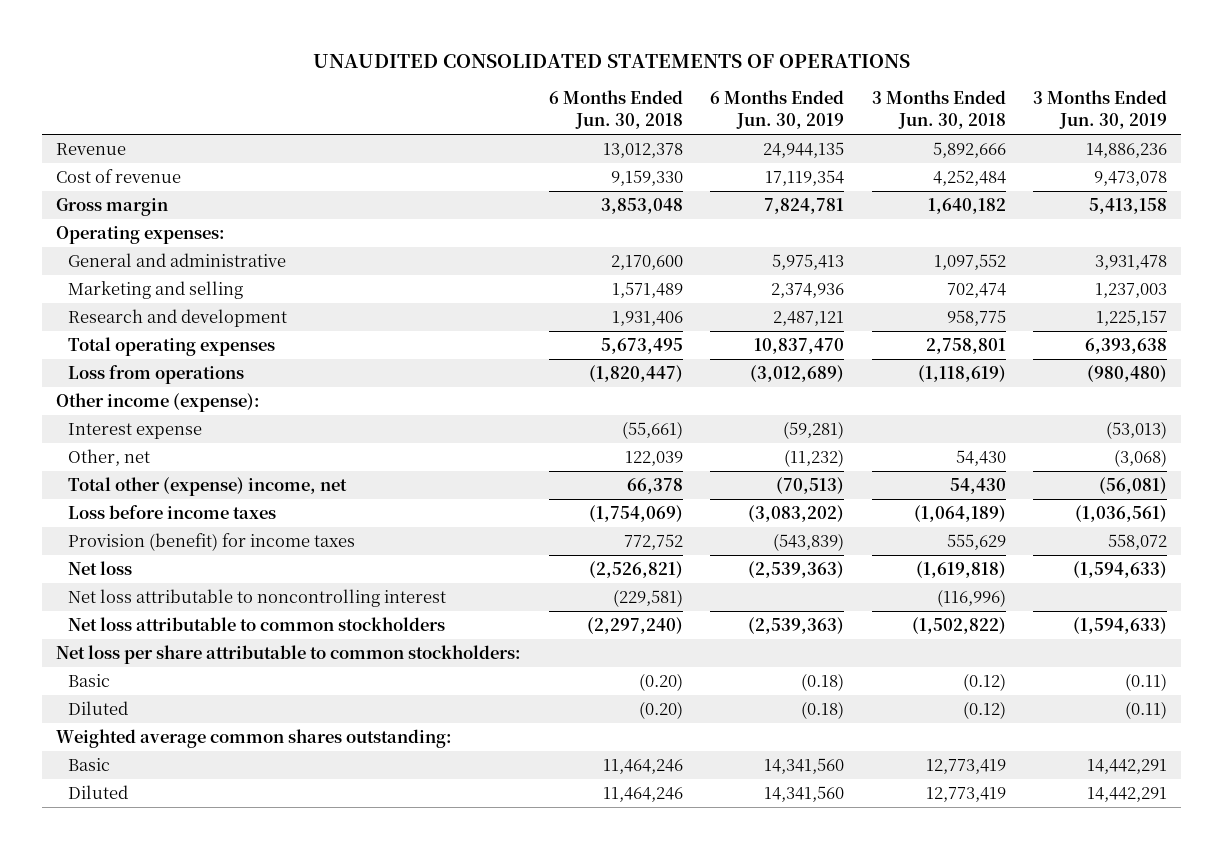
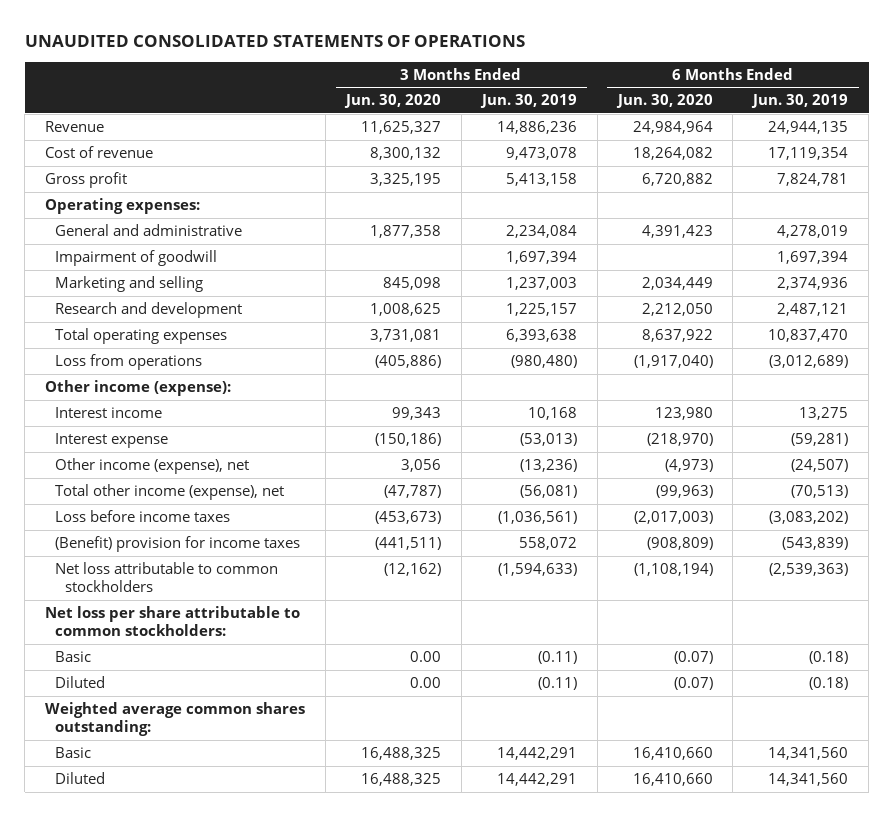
- | 6 Months Ended Jun. 30, 2018 | 6 Months Ended Jun. 30, 2019 | 3 Months Ended Jun. 30, 2018 | 3 Months Ended Jun. 30, 2019
+ | 3 Months Ended Jun. 30, 2020 | 3 Months Ended Jun. 30, 2019 | 6 Months Ended Jun. 30, 2020 | 6 Months Ended Jun. 30, 2019
- Gross margin | 3,853,048 | 7,824,781 | 1,640,182 | 5,413,158
+ Gross profit | 3,325,195 | 5,413,158 | 6,720,882 | 7,824,781
- General and administrative | 2,170,600 | 5,975,413 | 1,097,552 | 3,931,478
+ General and administrative | 1,877,358 | 2,234,084 | 4,391,423 | 4,278,019
+ Impairment of goodwill | | 1,697,394 | | 1,697,394
+ Interest income | 99,343 | 10,168 | 123,980 | 13,275
- Other, net | 122,039 | (11,232) | 54,430 | (3,068)
- Total other (expense) income, net | 66,378 | (70,513) | 54,430 | (56,081)
+ Other income (expense), net | 3,056 | (13,236) | (4,973) | (24,507)
+ Total other income (expense), net | (47,787) | (56,081) | (99,963) | (70,513)
- Provision (benefit) for income taxes | 772,752 | (543,839) | 555,629 | 558,072
- Net loss | (2,526,821) | (2,539,363) | (1,619,818) | (1,594,633)
- Net loss attributable to noncontrolling interest | (229,581) | | (116,996) |
+ (Benefit) provision for income taxes | (441,511) | 558,072 | (908,809) | (543,839)

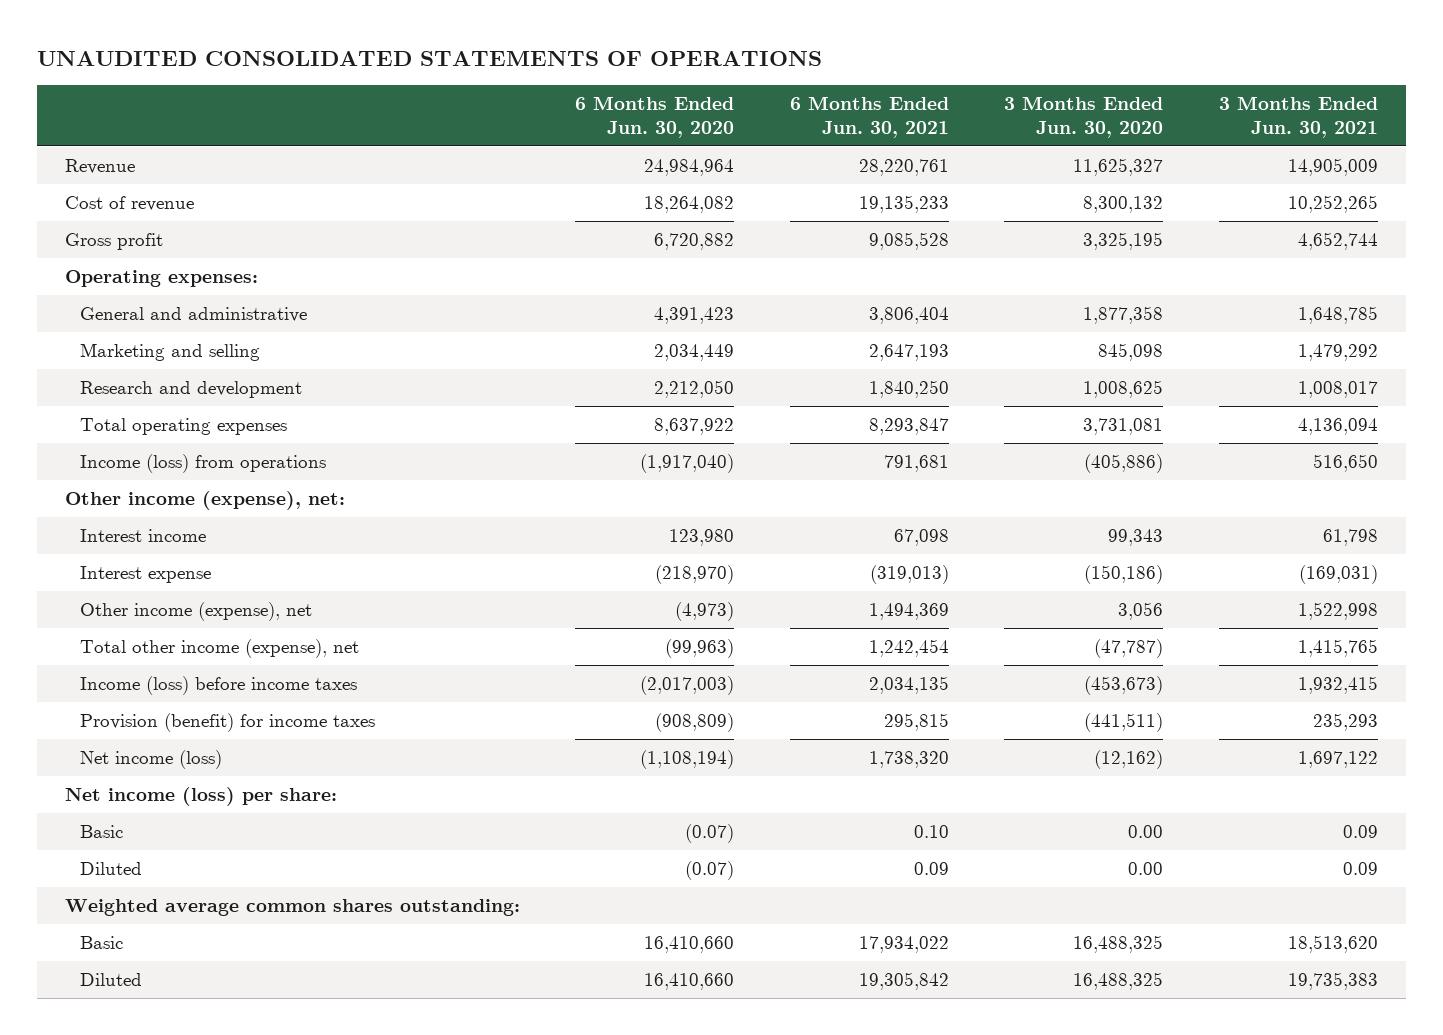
- | 3 Months Ended Jun. 30, 2020 | 3 Months Ended Jun. 30, 2019 | 6 Months Ended Jun. 30, 2020 | 6 Months Ended Jun. 30, 2019
+ | 6 Months Ended Jun. 30, 2020 | 6 Months Ended Jun. 30, 2021 | 3 Months Ended Jun. 30, 2020 | 3 Months Ended Jun. 30, 2021
- Impairment of goodwill | | 1,697,394 | | 1,697,394
- Loss from operations | (405,886) | (980,480) | (1,917,040) | (3,012,689)
- Other income (expense):
+ Income (loss) from operations | (1,917,040) | 791,681 | (405,886) | 516,650
+ Other income (expense), net:
- Loss before income taxes | (453,673) | (1,036,561) | (2,017,003) | (3,083,202)
- (Benefit) provision for income taxes | (441,511) | 558,072 | (908,809) | (543,839)
- Net loss attributable to common stockholders | (12,162) | (1,594,633) | (1,108,194) | (2,539,363)
- Net loss per share attributable to common stockholders:
+ Income (loss) before income taxes | (2,017,003) | 2,034,135 | (453,673) | 1,932,415
+ Provision (benefit) for income taxes | (908,809) | 295,815 | (441,511) | 235,293
+ Net income (loss) | (1,108,194) | 1,738,320 | (12,162) | 1,697,122
+ Net income (loss) per share:

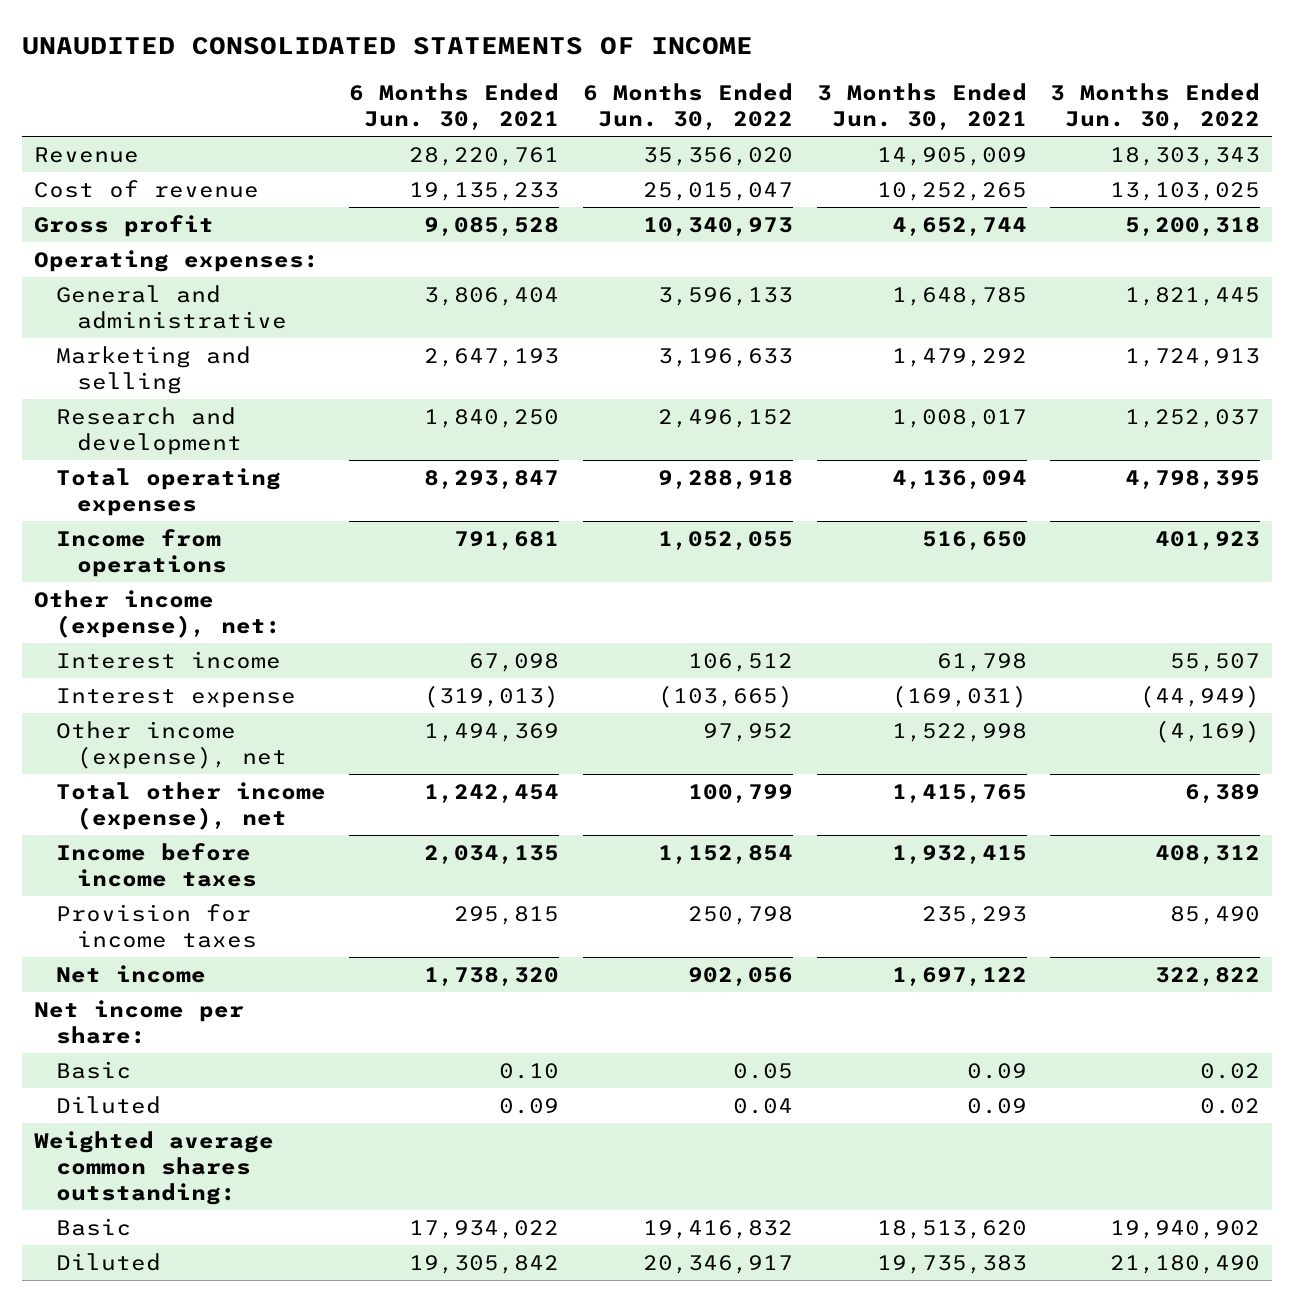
- UNAUDITED CONSOLIDATED STATEMENTS OF OPERATIONS
+ UNAUDITED CONSOLIDATED STATEMENTS OF INCOME
- | 6 Months Ended Jun. 30, 2020 | 6 Months Ended Jun. 30, 2021 | 3 Months Ended Jun. 30, 2020 | 3 Months Ended Jun. 30, 2021
+ | 6 Months Ended Jun. 30, 2021 | 6 Months Ended Jun. 30, 2022 | 3 Months Ended Jun. 30, 2021 | 3 Months Ended Jun. 30, 2022
- Income (loss) from operations | (1,917,040) | 791,681 | (405,886) | 516,650
+ Income from operations | 791,681 | 1,052,055 | 516,650 | 401,923
- Income (loss) before income taxes | (2,017,003) | 2,034,135 | (453,673) | 1,932,415
- Provision (benefit) for income taxes | (908,809) | 295,815 | (441,511) | 235,293
- Net income (loss) | (1,108,194) | 1,738,320 | (12,162) | 1,697,122
- Net income (loss) per share:
+ Income before income taxes | 2,034,135 | 1,152,854 | 1,932,415 | 408,312
+ Provision for income taxes | 295,815 | 250,798 | 235,293 | 85,490
+ Net income | 1,738,320 | 902,056 | 1,697,122 | 322,822
+ Net income per share:

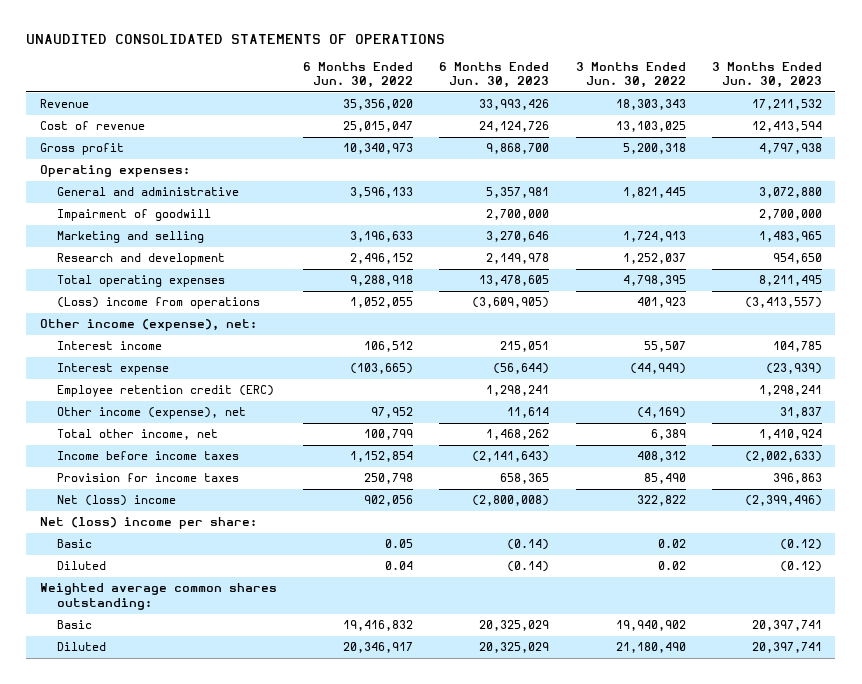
- UNAUDITED CONSOLIDATED STATEMENTS OF INCOME
+ UNAUDITED CONSOLIDATED STATEMENTS OF OPERATIONS
- | 6 Months Ended Jun. 30, 2021 | 6 Months Ended Jun. 30, 2022 | 3 Months Ended Jun. 30, 2021 | 3 Months Ended Jun. 30, 2022
+ | 6 Months Ended Jun. 30, 2022 | 6 Months Ended Jun. 30, 2023 | 3 Months Ended Jun. 30, 2022 | 3 Months Ended Jun. 30, 2023
+ Impairment of goodwill | | 2,700,000 | | 2,700,000
- Income from operations | 791,681 | 1,052,055 | 516,650 | 401,923
+ (Loss) income from operations | 1,052,055 | (3,609,905) | 401,923 | (3,413,557)
+ Employee retention credit (ERC) | | 1,298,241 | | 1,298,241
- Total other income (expense), net | 1,242,454 | 100,799 | 1,415,765 | 6,389
+ Total other income, net | 100,799 | 1,468,262 | 6,389 | 1,410,924
- Net income | 1,738,320 | 902,056 | 1,697,122 | 322,822
- Net income per share:
+ Net (loss) income | 902,056 | (2,800,008) | 322,822 | (2,399,496)
+ Net (loss) income per share:

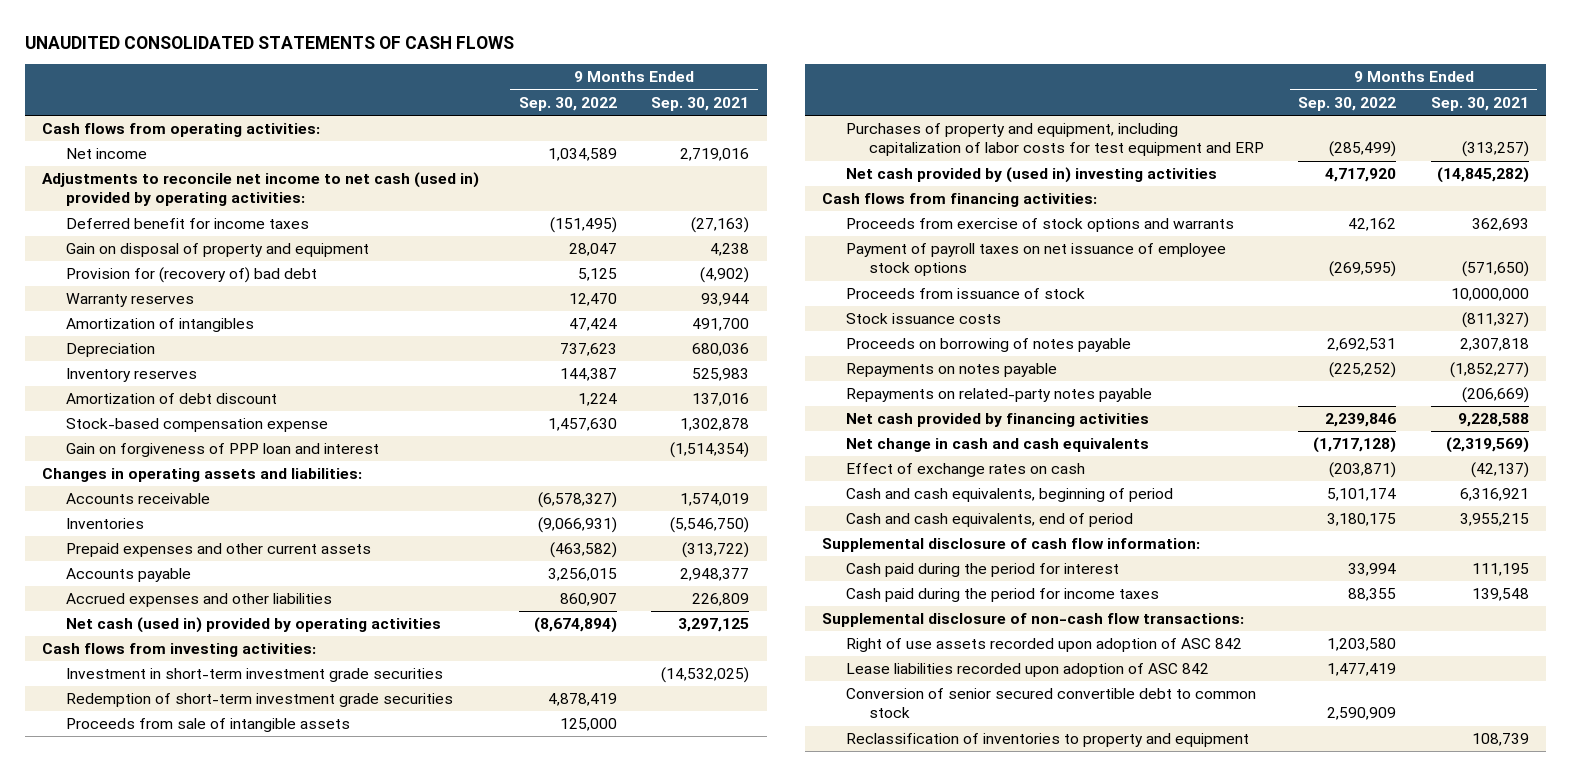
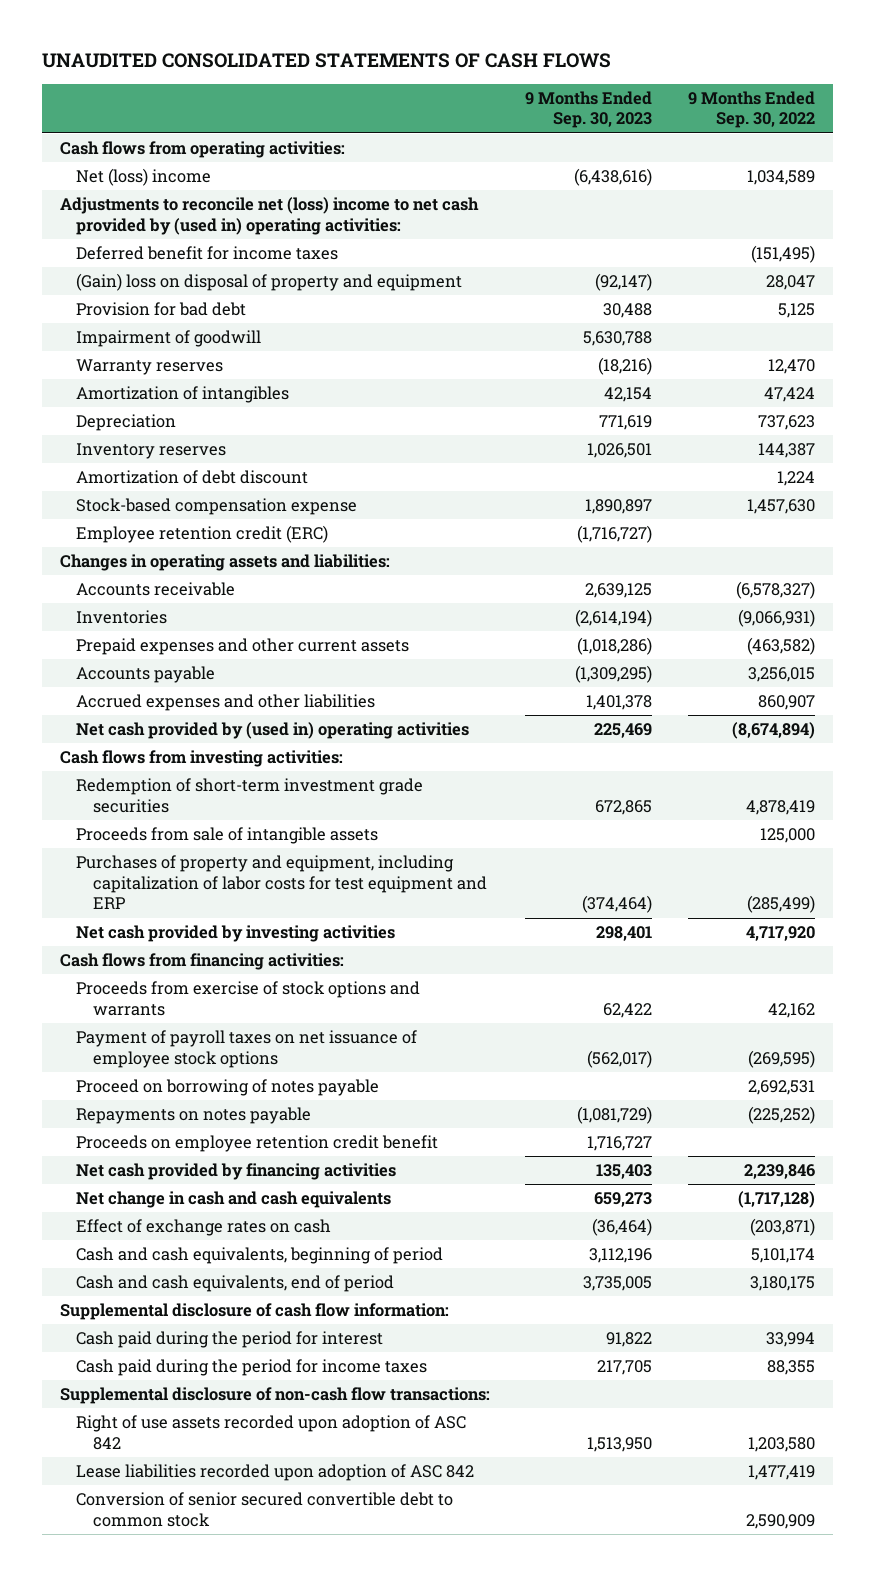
- | 9 Months Ended Sep. 30, 2022 | 9 Months Ended Sep. 30, 2021
+ | 9 Months Ended Sep. 30, 2023 | 9 Months Ended Sep. 30, 2022
- Net income | 1,034,589 | 2,719,016
- Adjustments to reconcile net income to net cash (used in) provided by operating activities:
+ Net (loss) income | (6,438,616) | 1,034,589
+ Adjustments to reconcile net (loss) income to net cash provided by (used in) operating activities:
- Gain on disposal of property and equipment | 28,047 | 4,238
- Provision for (recovery of) bad debt | 5,125 | (4,902)
+ (Gain) loss on disposal of property and equipment | (92,147) | 28,047
+ Provision for bad debt | 30,488 | 5,125
+ Impairment of goodwill | 5,630,788 |
- Gain on forgiveness of PPP loan and interest | | (1,514,354)
+ Employee retention credit (ERC) | (1,716,727) |
- Net cash (used in) provided by operating activities | (8,674,894) | 3,297,125
+ Net cash provided by (used in) operating activities | 225,469 | (8,674,894)
- Investment in short-term investment grade securities | | (14,532,025)
- Net cash provided by (used in) investing activities | 4,717,920 | (14,845,282)
+ Net cash provided by investing activities | 298,401 | 4,717,920
- Proceeds from issuance of stock | | 10,000,000
- Stock issuance costs | | (811,327)
- Proceeds on borrowing of notes payable | 2,692,531 | 2,307,818
+ Proceed on borrowing of notes payable | | 2,692,531
- Repayments on related-party notes payable | | (206,669)
+ Proceeds on employee retention credit benefit | 1,716,727 |
- Reclassification of inventories to property and equipment | | 108,739

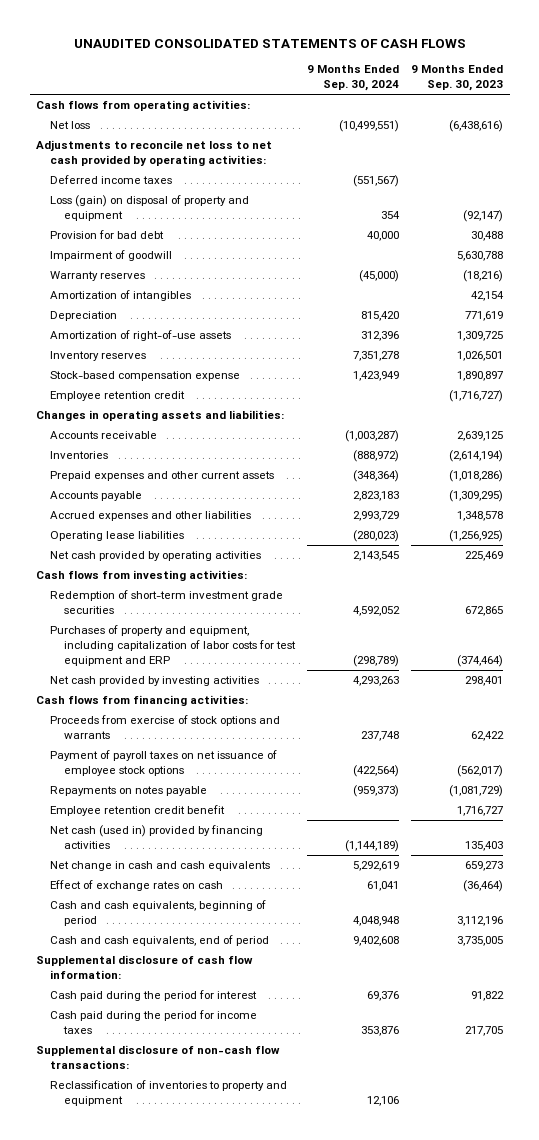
- | 9 Months Ended Sep. 30, 2023 | 9 Months Ended Sep. 30, 2022
+ | 9 Months Ended Sep. 30, 2024 | 9 Months Ended Sep. 30, 2023
- Net (loss) income | (6,438,616) | 1,034,589
- Adjustments to reconcile net (loss) income to net cash provided by (used in) operating activities:
- Deferred benefit for income taxes | | (151,495)
- (Gain) loss on disposal of property and equipment | (92,147) | 28,047
+ Net loss | (10,499,551) | (6,438,616)
+ Adjustments to reconcile net loss to net cash provided by operating activities:
+ Deferred income taxes | (551,567) |
+ Loss (gain) on disposal of property and equipment | 354 | (92,147)
+ Amortization of right-of-use assets | 312,396 | 1,309,725
- Amortization of debt discount | | 1,224
- Employee retention credit (ERC) | (1,716,727) |
+ Employee retention credit | | (1,716,727)
- Accrued expenses and other liabilities | 1,401,378 | 860,907
- Net cash provided by (used in) operating activities | 225,469 | (8,674,894)
+ Accrued expenses and other liabilities | 2,993,729 | 1,348,578
+ Operating lease liabilities | (280,023) | (1,256,925)
+ Net cash provided by operating activities | 2,143,545 | 225,469
- Proceeds from sale of intangible assets | | 125,000
- Proceed on borrowing of notes payable | | 2,692,531
- Proceeds on employee retention credit benefit | 1,716,727 |
- Net cash provided by financing activities | 135,403 | 2,239,846
+ Employee retention credit benefit | | 1,716,727
+ Net cash (used in) provided by financing activities | (1,144,189) | 135,403
- Right of use assets recorded upon adoption of ASC 842 | 1,513,950 | 1,203,580
- Lease liabilities recorded upon adoption of ASC 842 | | 1,477,419
- Conversion of senior secured convertible debt to common stock | | 2,590,909
+ Reclassification of inventories to property and equipment | 12,106 |

